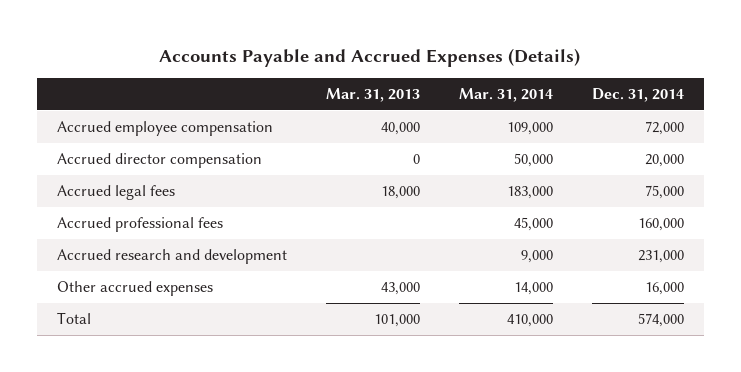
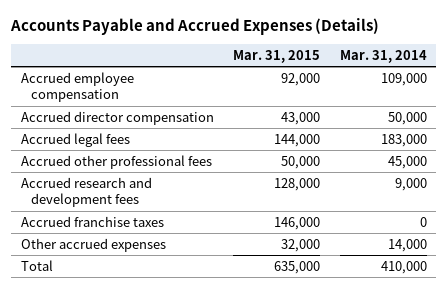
- | Mar. 31, 2013 | Mar. 31, 2014 | Dec. 31, 2014
+ | Mar. 31, 2015 | Mar. 31, 2014
- Accrued professional fees | | 45,000 | 160,000
- Accrued research and development | | 9,000 | 231,000
+ Accrued other professional fees | 50,000 | 45,000
+ Accrued research and development fees | 128,000 | 9,000
+ Accrued franchise taxes | 146,000 | 0

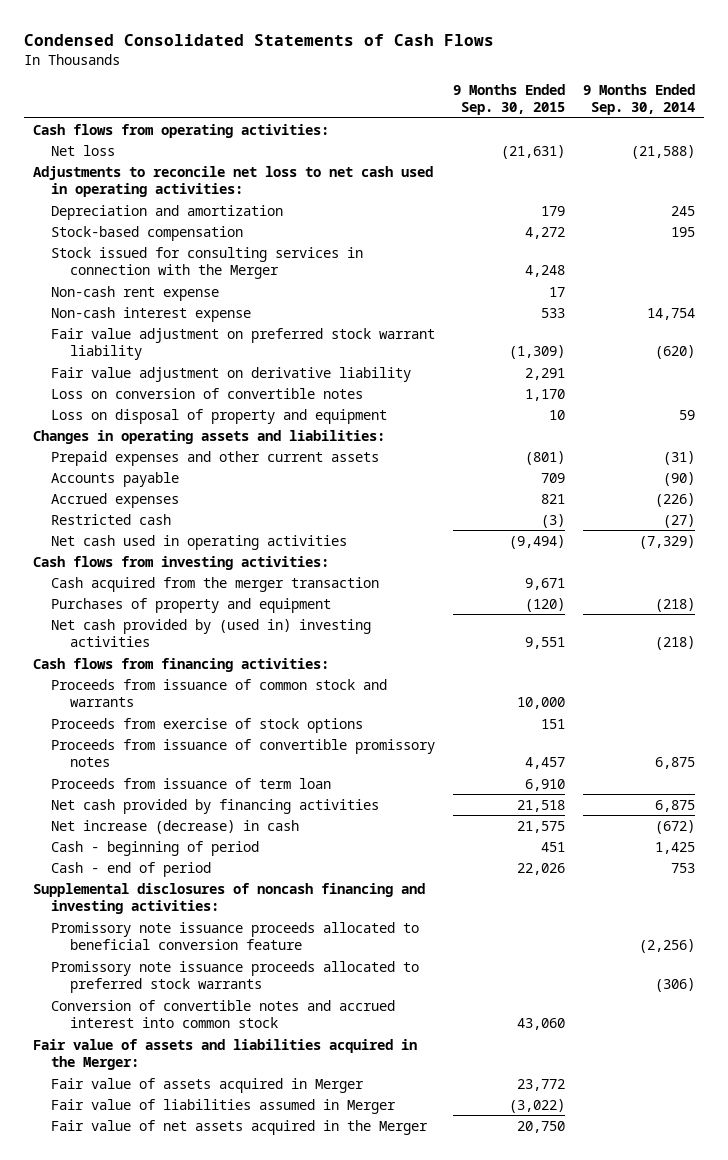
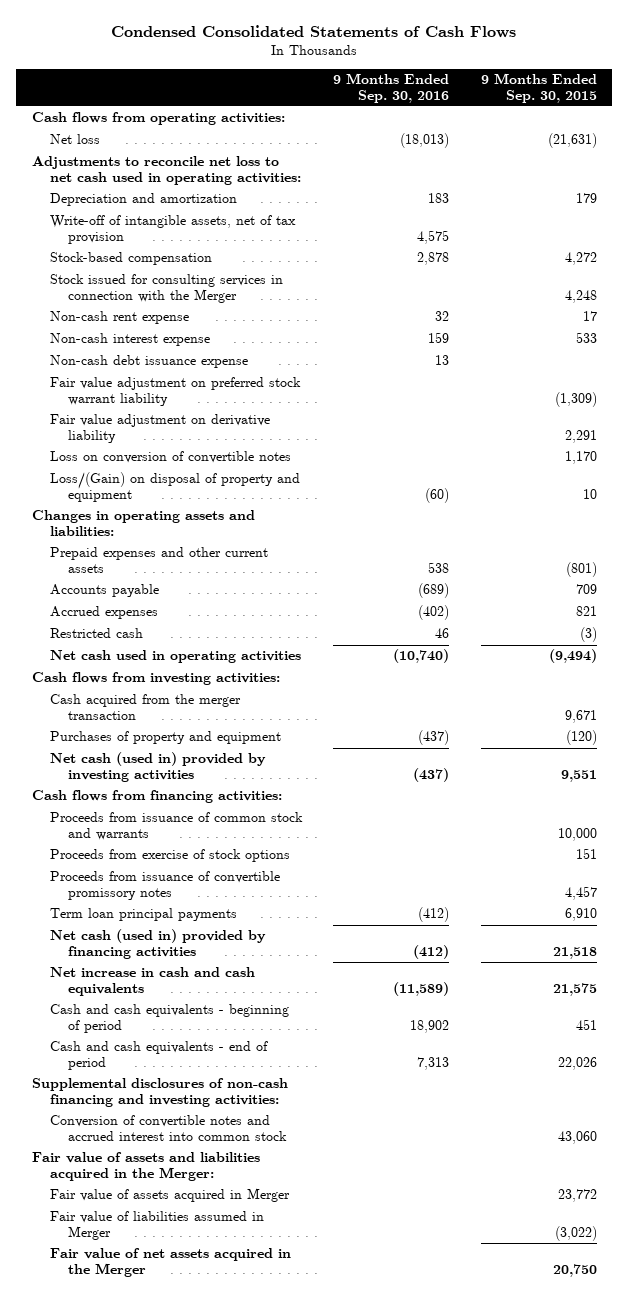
- | 9 Months Ended Sep. 30, 2015 | 9 Months Ended Sep. 30, 2014
+ | 9 Months Ended Sep. 30, 2016 | 9 Months Ended Sep. 30, 2015
+ Write-off of intangible assets, net of tax provision | 4,575 |
+ Non-cash debt issuance expense | 13 |
- Loss on disposal of property and equipment | 10 | 59
+ Loss/(Gain) on disposal of property and equipment | (60) | 10
- Net cash provided by (used in) investing activities | 9,551 | (218)
+ Net cash (used in) provided by investing activities | (437) | 9,551
- Proceeds from issuance of term loan | 6,910 |
- Net cash provided by financing activities | 21,518 | 6,875
- Net increase (decrease) in cash | 21,575 | (672)
- Cash - beginning of period | 451 | 1,425
- Cash - end of period | 22,026 | 753
- Supplemental disclosures of noncash financing and investing activities:
- Promissory note issuance proceeds allocated to beneficial conversion feature | | (2,256)
- Promissory note issuance proceeds allocated to preferred stock warrants | | (306)
+ Term loan principal payments | (412) | 6,910
+ Net cash (used in) provided by financing activities | (412) | 21,518
+ Net increase in cash and cash equivalents | (11,589) | 21,575
+ Cash and cash equivalents - beginning of period | 18,902 | 451
+ Cash and cash equivalents - end of period | 7,313 | 22,026
+ Supplemental disclosures of non-cash financing and investing activities:

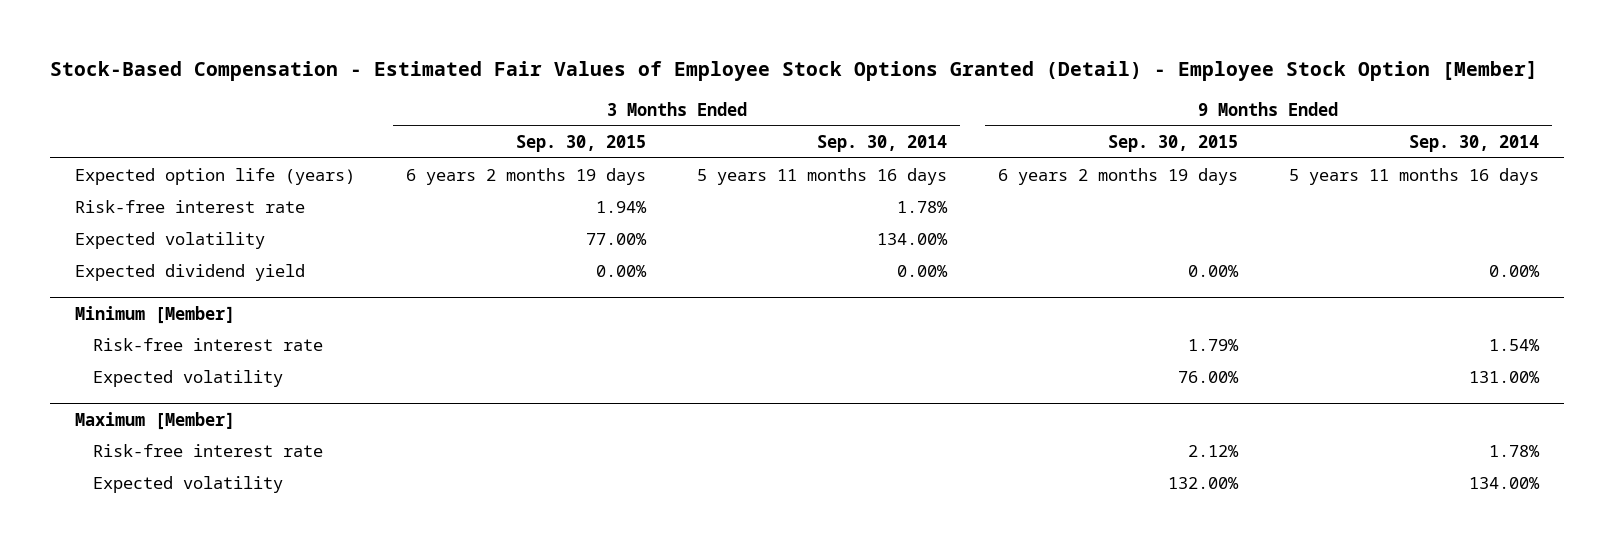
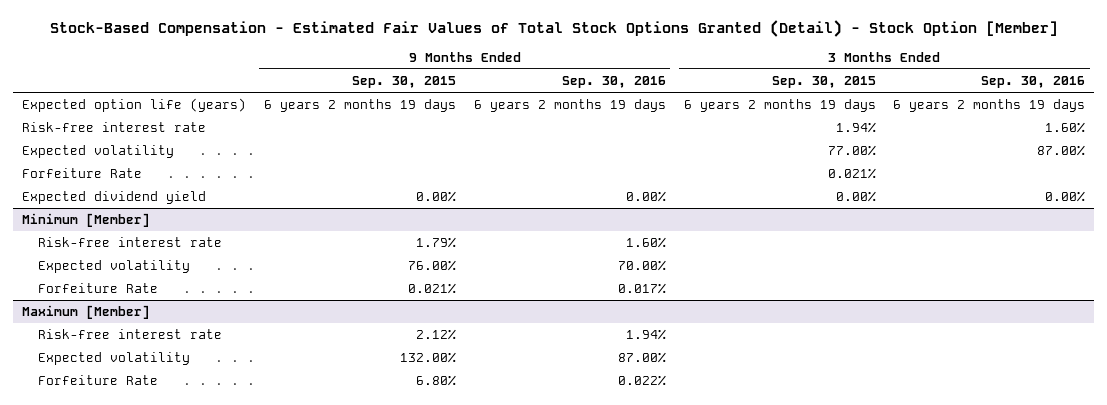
- Stock-Based Compensation - Estimated Fair Values of Employee Stock Options Granted (Detail) - Employee Stock Option [Member]
+ Stock-Based Compensation - Estimated Fair Values of Total Stock Options Granted (Detail) - Stock Option [Member]
- | 3 Months Ended Sep. 30, 2015 | 3 Months Ended Sep. 30, 2014 | 9 Months Ended Sep. 30, 2015 | 9 Months Ended Sep. 30, 2014
+ | 9 Months Ended Sep. 30, 2015 | 9 Months Ended Sep. 30, 2016 | 3 Months Ended Sep. 30, 2015 | 3 Months Ended Sep. 30, 2016
+ Forfeiture Rate | | | 0.021% |
@ Minimum [Member]
+ Forfeiture Rate | 0.021% | 0.017% | |
@ Maximum [Member]
+ Forfeiture Rate | 6.80% | 0.022% | |

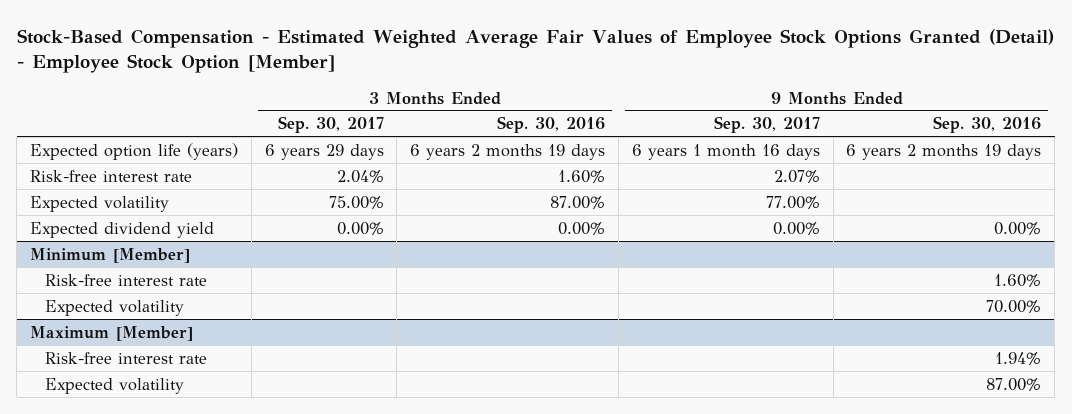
- Stock-Based Compensation - Estimated Fair Values of Total Stock Options Granted (Detail) - Stock Option [Member]
+ Stock-Based Compensation - Estimated Weighted Average Fair Values of Employee Stock Options Granted (Detail) - Employee Stock Option [Member]
- | 9 Months Ended Sep. 30, 2015 | 9 Months Ended Sep. 30, 2016 | 3 Months Ended Sep. 30, 2015 | 3 Months Ended Sep. 30, 2016
+ | 3 Months Ended Sep. 30, 2017 | 3 Months Ended Sep. 30, 2016 | 9 Months Ended Sep. 30, 2017 | 9 Months Ended Sep. 30, 2016
- Forfeiture Rate | | | 0.021% |
@ Minimum [Member]
- Forfeiture Rate | 0.021% | 0.017% | |
@ Maximum [Member]
- Forfeiture Rate | 6.80% | 0.022% | |

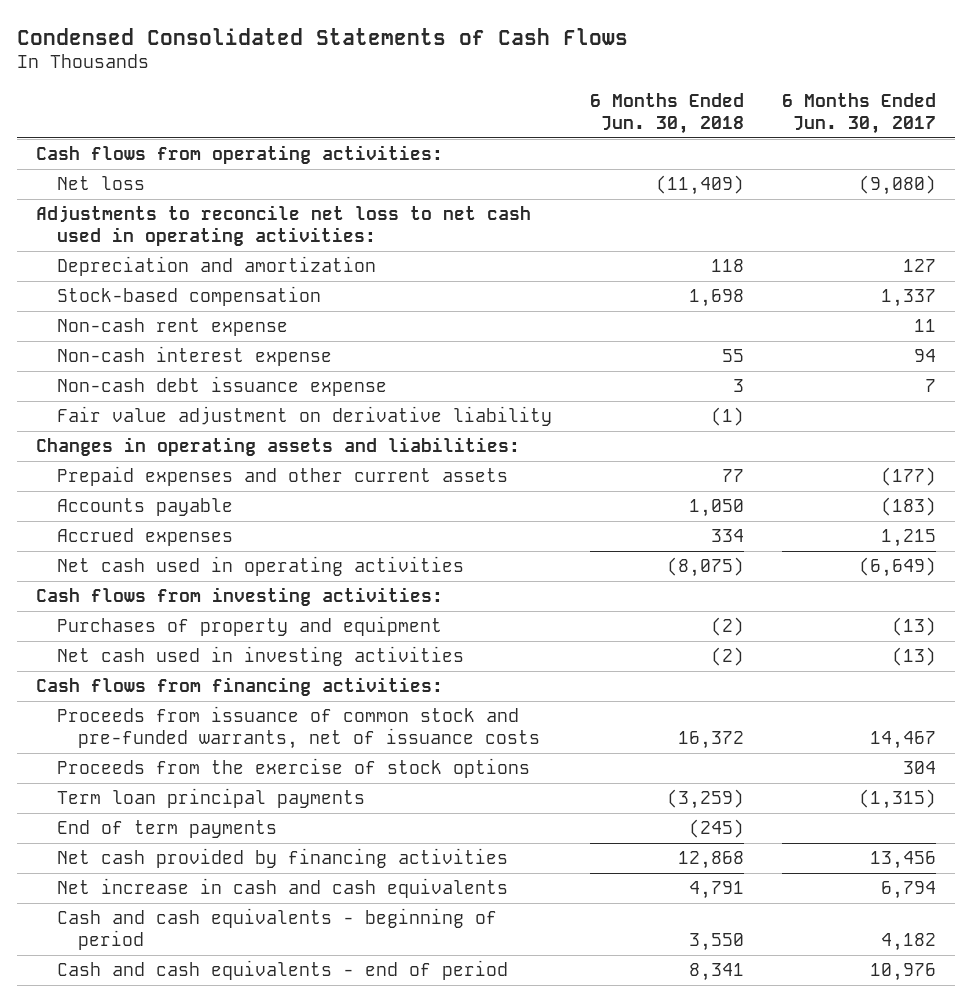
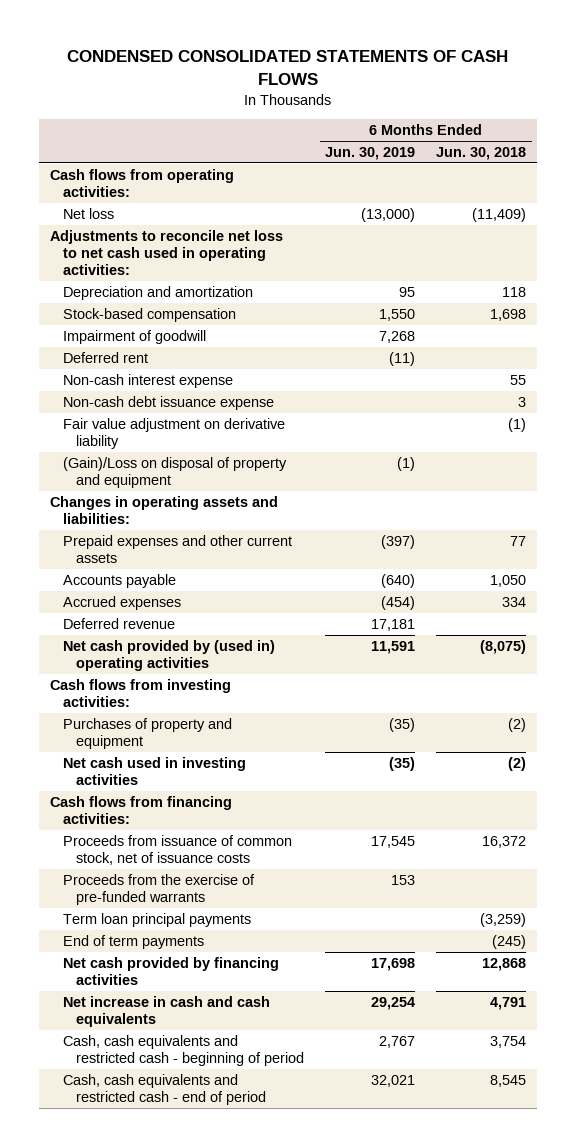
- Condensed Consolidated Statements of Cash Flows
+ CONDENSED CONSOLIDATED STATEMENTS OF CASH FLOWS
- | 6 Months Ended Jun. 30, 2018 | 6 Months Ended Jun. 30, 2017
+ | 6 Months Ended Jun. 30, 2019 | 6 Months Ended Jun. 30, 2018
- Non-cash rent expense | | 11
+ Impairment of goodwill | 7,268 |
+ Deferred rent | (11) |
+ (Gain)/Loss on disposal of property and equipment | (1) |
- Net cash used in operating activities | (8,075) | (6,649)
+ Deferred revenue | 17,181 |
+ Net cash provided by (used in) operating activities | 11,591 | (8,075)
- Proceeds from issuance of common stock and pre-funded warrants, net of issuance costs | 16,372 | 14,467
- Proceeds from the exercise of stock options | | 304
+ Proceeds from issuance of common stock, net of issuance costs | 17,545 | 16,372
+ Proceeds from the exercise of pre-funded warrants | 153 |
- Cash and cash equivalents - beginning of period | 3,550 | 4,182
- Cash and cash equivalents - end of period | 8,341 | 10,976
+ Cash, cash equivalents and restricted cash - beginning of period | 2,767 | 3,754
+ Cash, cash equivalents and restricted cash - end of period | 32,021 | 8,545

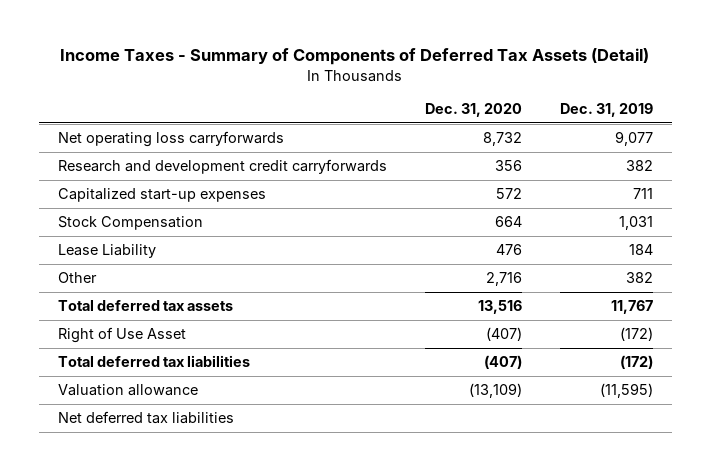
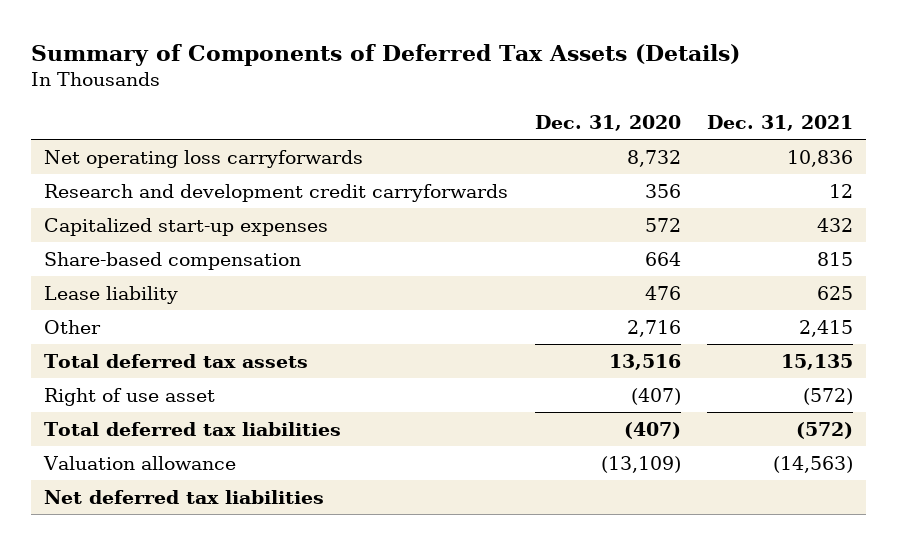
- Income Taxes - Summary of Components of Deferred Tax Assets (Detail)
+ Summary of Components of Deferred Tax Assets (Details)
- | Dec. 31, 2020 | Dec. 31, 2019
+ | Dec. 31, 2020 | Dec. 31, 2021
- Stock Compensation | 664 | 1,031
- Lease Liability | 476 | 184
+ Share-based compensation | 664 | 815
+ Lease liability | 476 | 625
- Right of Use Asset | (407) | (172)
+ Right of use asset | (407) | (572)

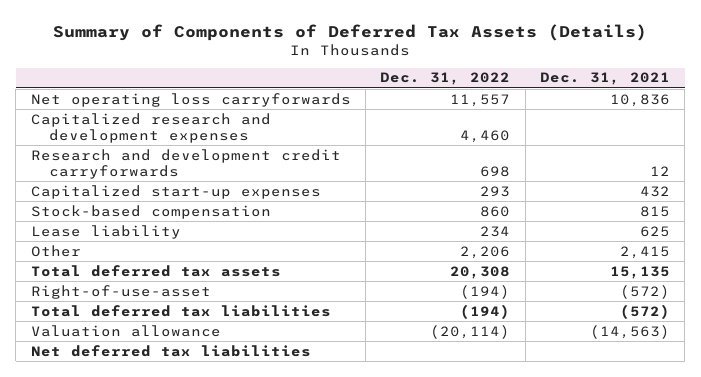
- | Dec. 31, 2020 | Dec. 31, 2021
+ | Dec. 31, 2022 | Dec. 31, 2021
+ Capitalized research and development expenses | 4,460 |
- Share-based compensation | 664 | 815
+ Stock-based compensation | 860 | 815
- Right of use asset | (407) | (572)
+ Right-of-use-asset | (194) | (572)

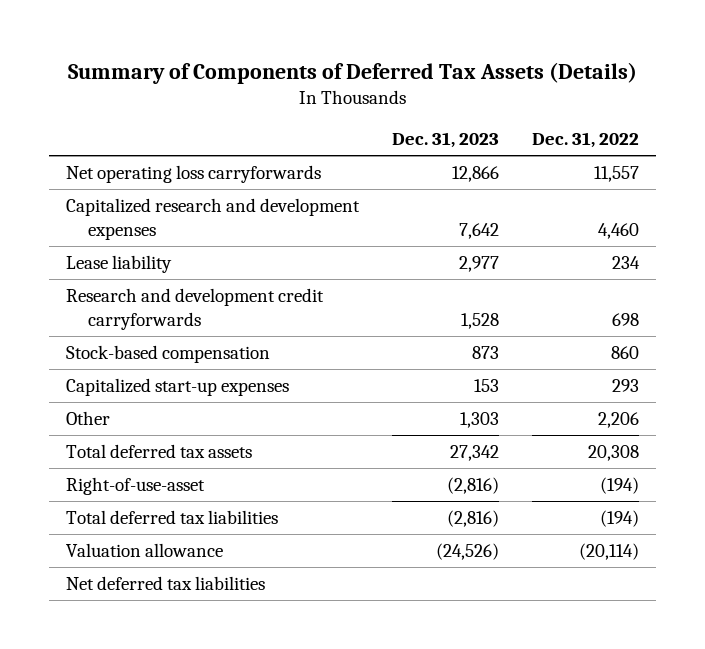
- | Dec. 31, 2022 | Dec. 31, 2021
+ | Dec. 31, 2023 | Dec. 31, 2022
moved up: Lease liability | 2,977 | 234
moved down: Capitalized start-up expenses | 153 | 293

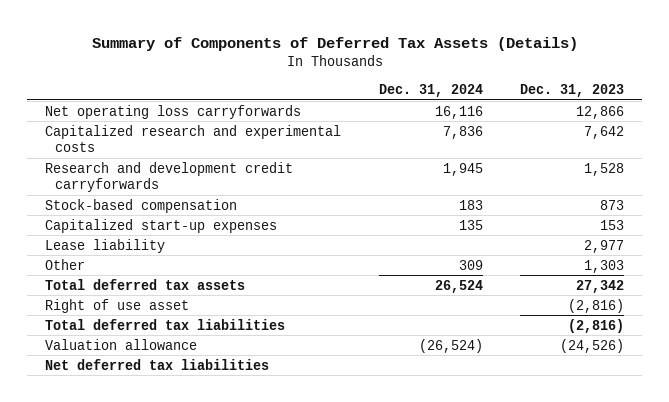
- | Dec. 31, 2023 | Dec. 31, 2022
+ | Dec. 31, 2024 | Dec. 31, 2023
- Capitalized research and development expenses | 7,642 | 4,460
+ Capitalized research and experimental costs | 7,836 | 7,642
moved down: Lease liability | | 2,977
- Right-of-use-asset | (2,816) | (194)
+ Right of use asset | | (2,816)

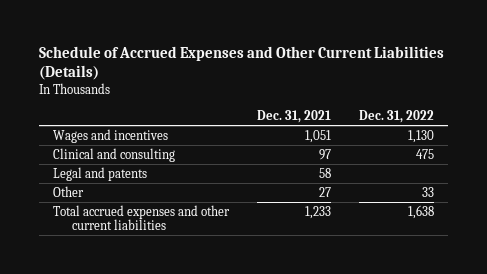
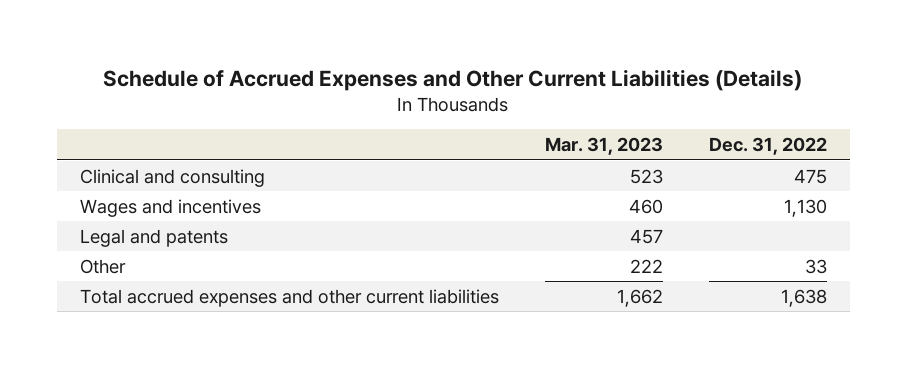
- | Dec. 31, 2021 | Dec. 31, 2022
+ | Mar. 31, 2023 | Dec. 31, 2022
moved down: Wages and incentives | 460 | 1,130

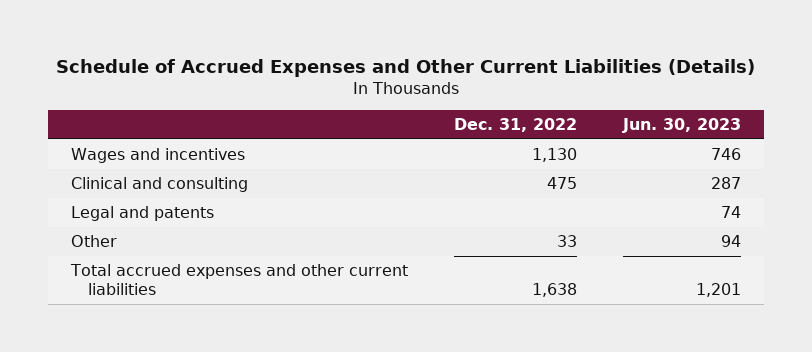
- | Mar. 31, 2023 | Dec. 31, 2022
+ | Dec. 31, 2022 | Jun. 30, 2023
moved down: Clinical and consulting | 475 | 287

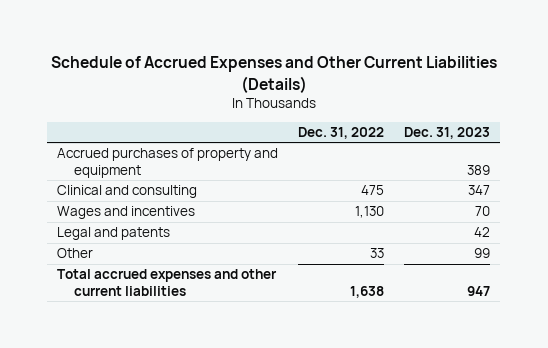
- | Dec. 31, 2022 | Jun. 30, 2023
+ | Dec. 31, 2022 | Dec. 31, 2023
+ Accrued purchases of property and equipment | | 389
moved down: Wages and incentives | 1,130 | 70

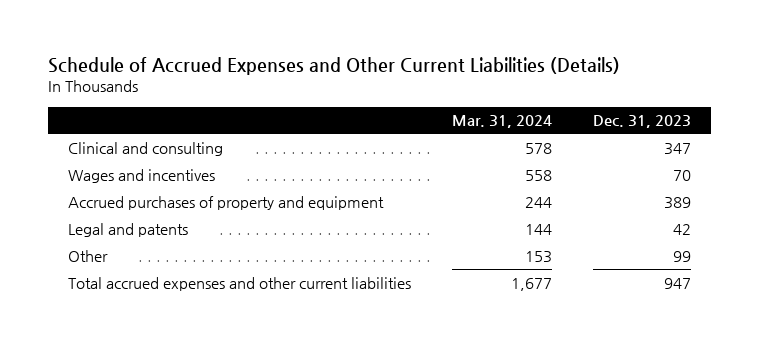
- | Dec. 31, 2022 | Dec. 31, 2023
+ | Mar. 31, 2024 | Dec. 31, 2023
moved down: Accrued purchases of property and equipment | 244 | 389

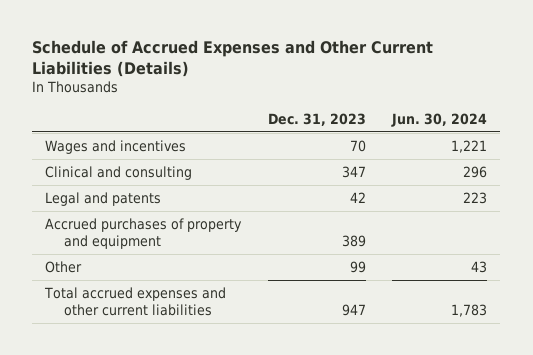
- | Mar. 31, 2024 | Dec. 31, 2023
+ | Dec. 31, 2023 | Jun. 30, 2024
moved down: Clinical and consulting | 347 | 296
moved down: Accrued purchases of property and equipment | 389 |

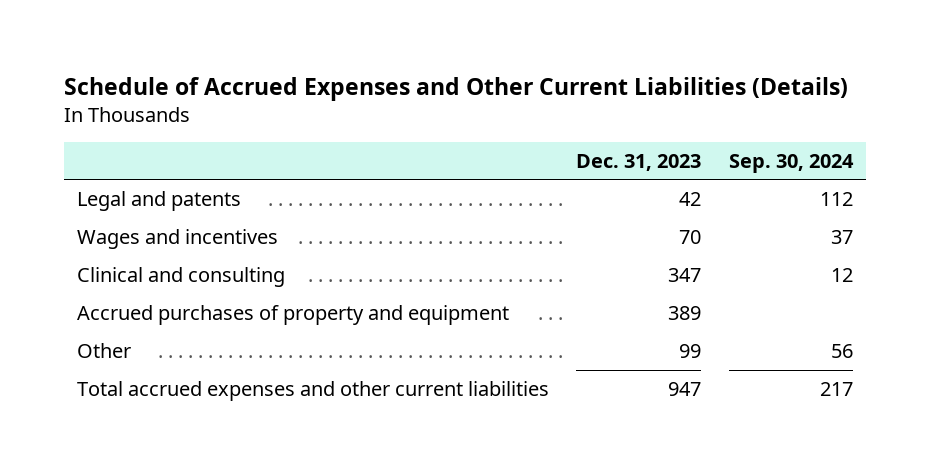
- | Dec. 31, 2023 | Jun. 30, 2024
+ | Dec. 31, 2023 | Sep. 30, 2024
moved up: Legal and patents | 42 | 112

